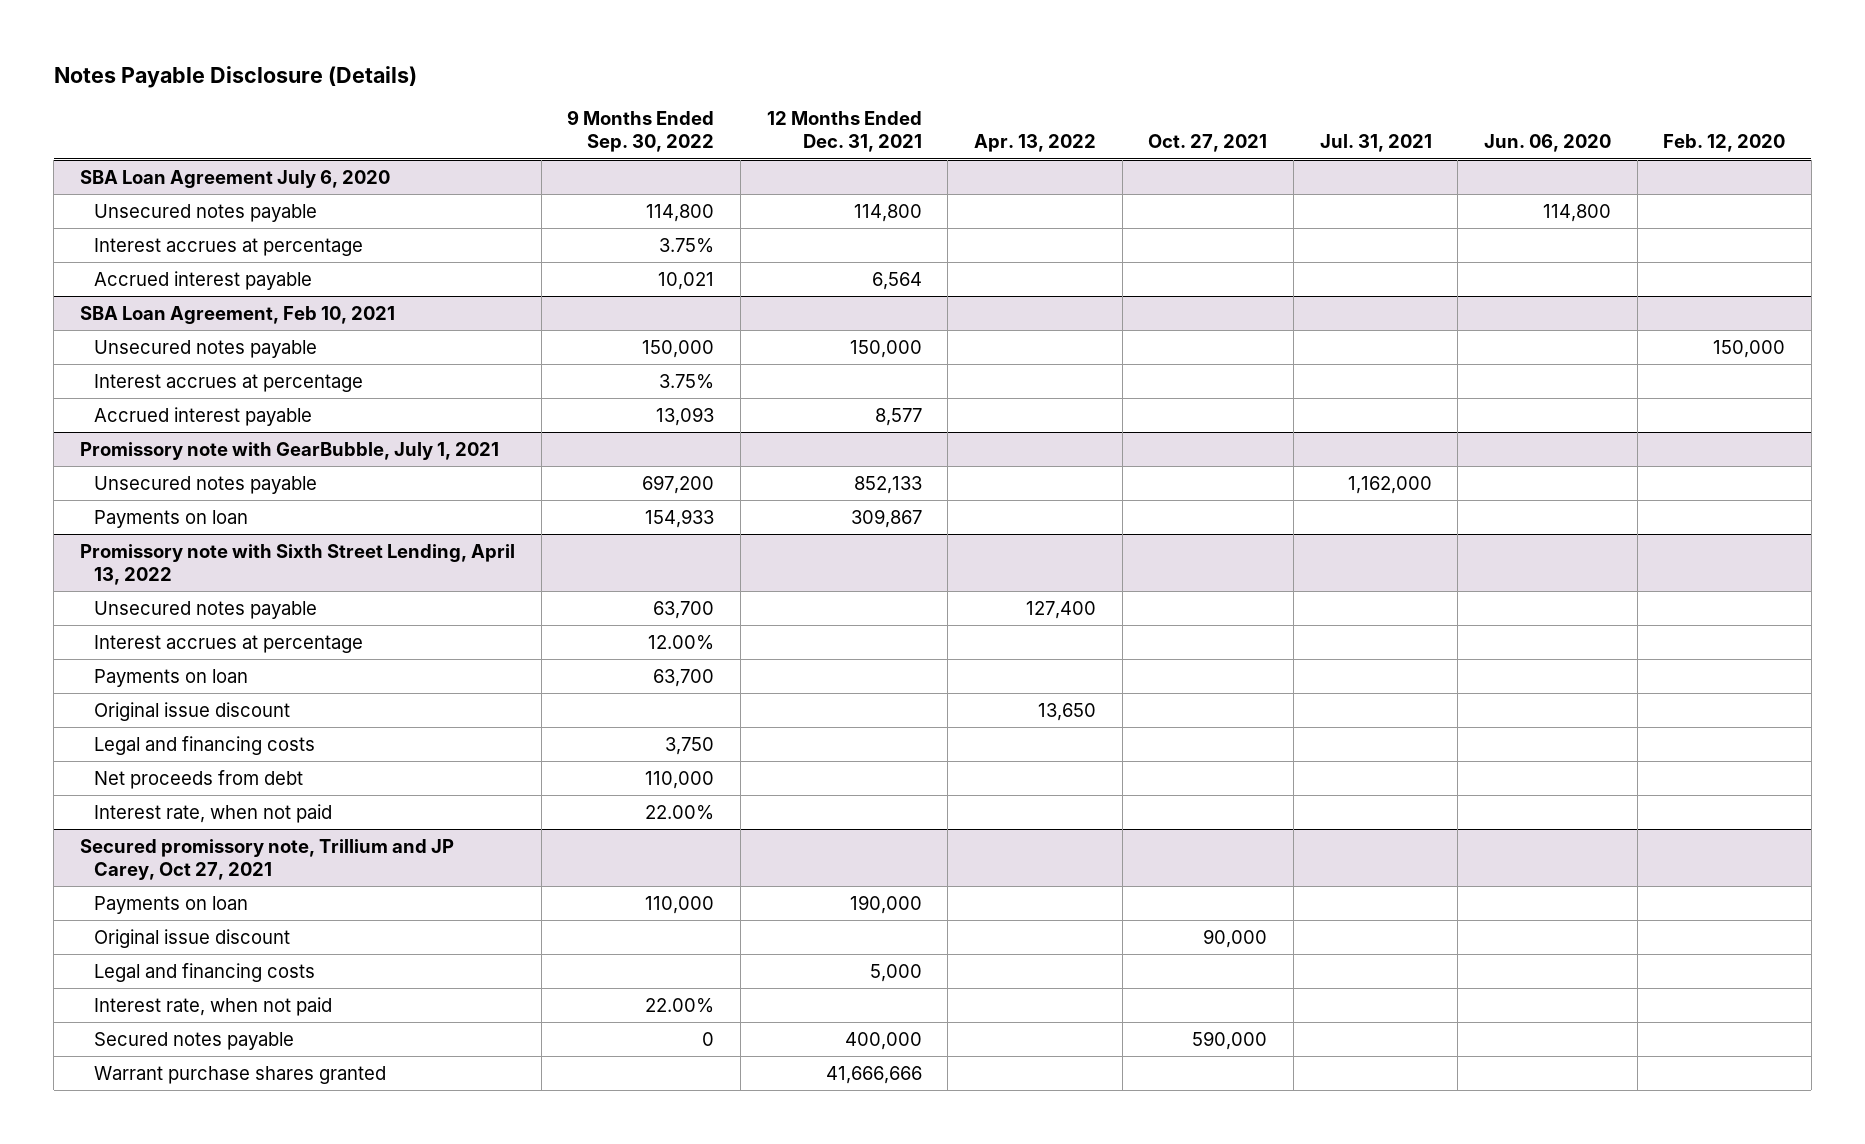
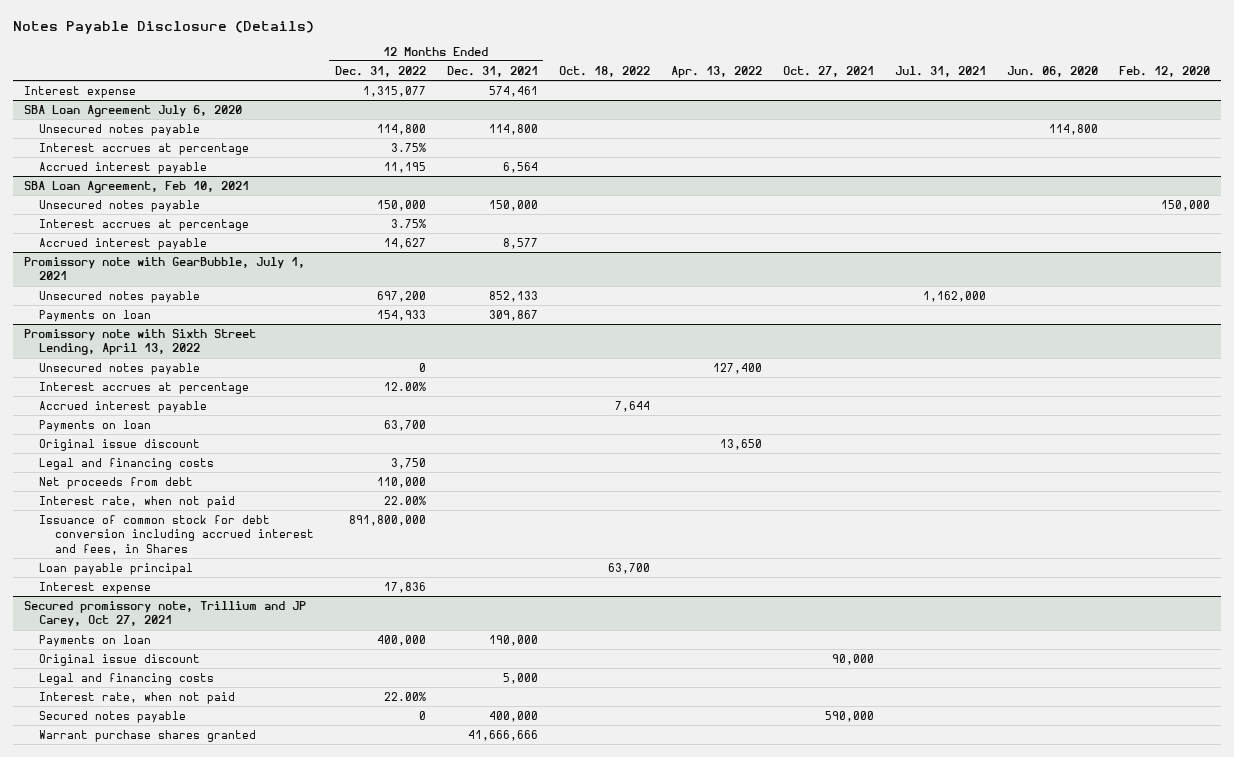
- | 9 Months Ended Sep. 30, 2022 | 12 Months Ended Dec. 31, 2021 | Apr. 13, 2022 | Oct. 27, 2021 | Jul. 31, 2021 | Jun. 06, 2020 | Feb. 12, 2020
+ | 12 Months Ended Dec. 31, 2022 | 12 Months Ended Dec. 31, 2021 | Oct. 18, 2022 | Apr. 13, 2022 | Oct. 27, 2021 | Jul. 31, 2021 | Jun. 06, 2020 | Feb. 12, 2020
+ Interest expense | 1,315,077 | 574,461 | | | | | |
@ Promissory note with Sixth Street Lending, April 13, 2022
+ Accrued interest payable | | | 7,644 | | | | |
+ Issuance of common stock for debt conversion including accrued interest and fees, in Shares | 891,800,000 | | | | | | |
+ Loan payable principal | | | 63,700 | | | | |
+ Interest expense | 17,836 | | | | | | |

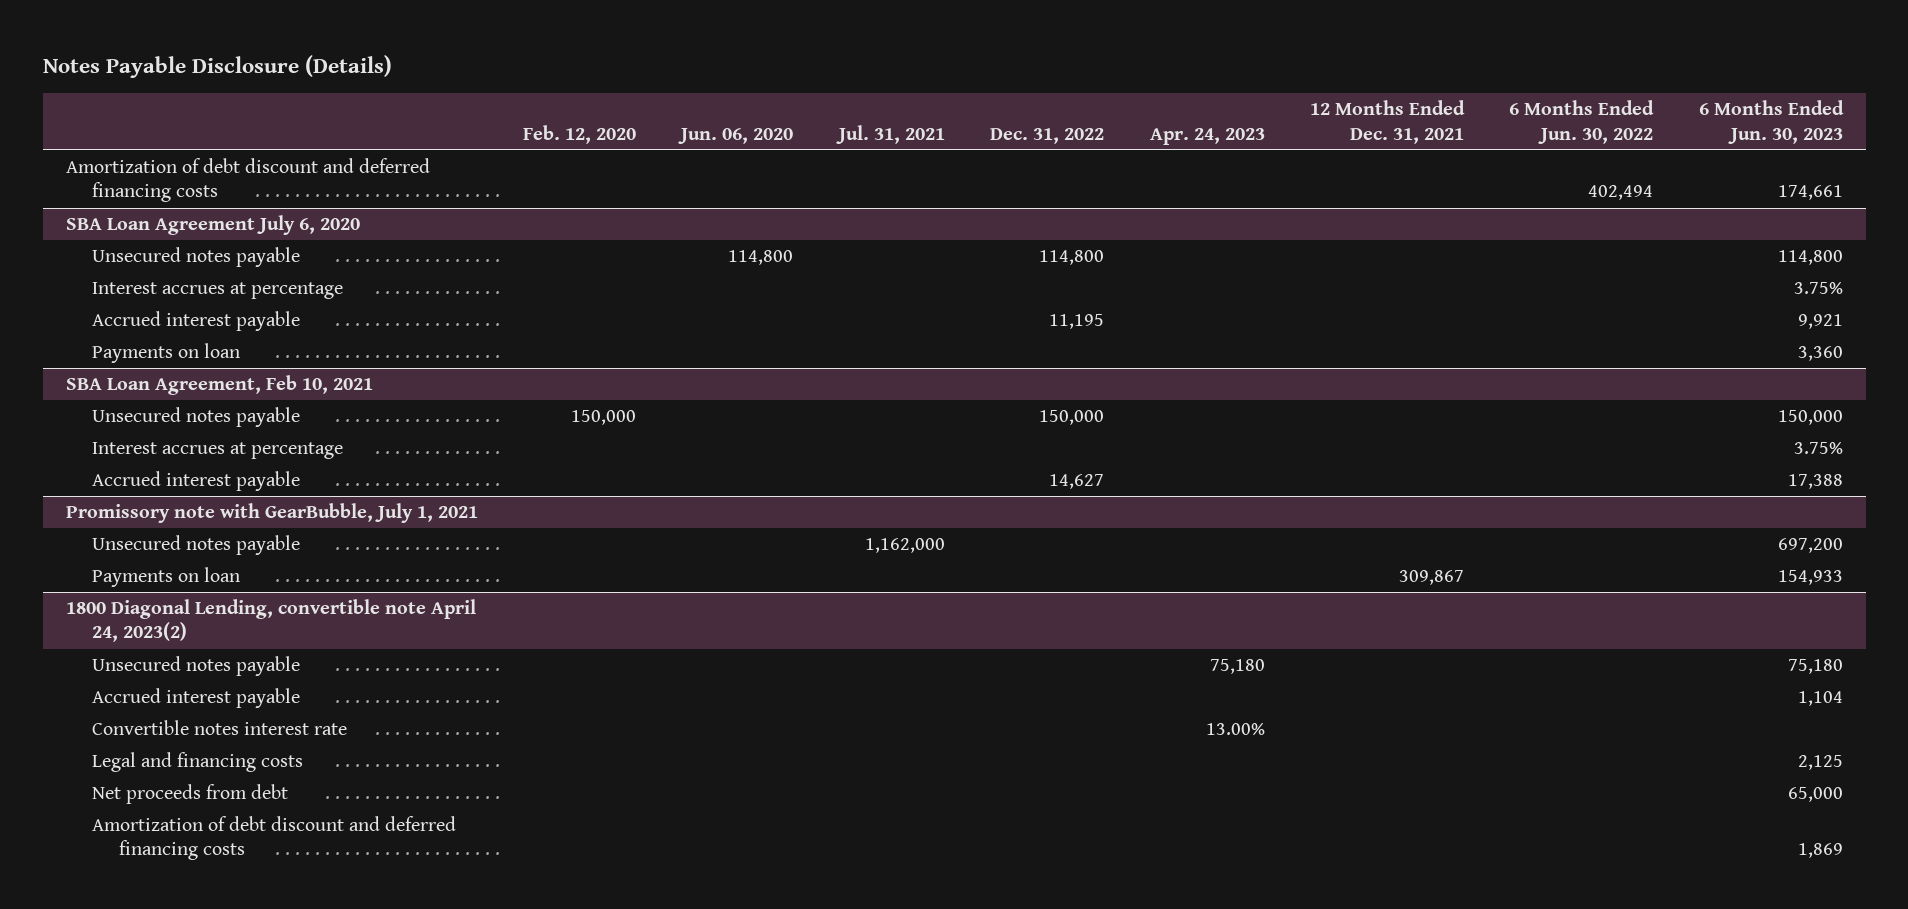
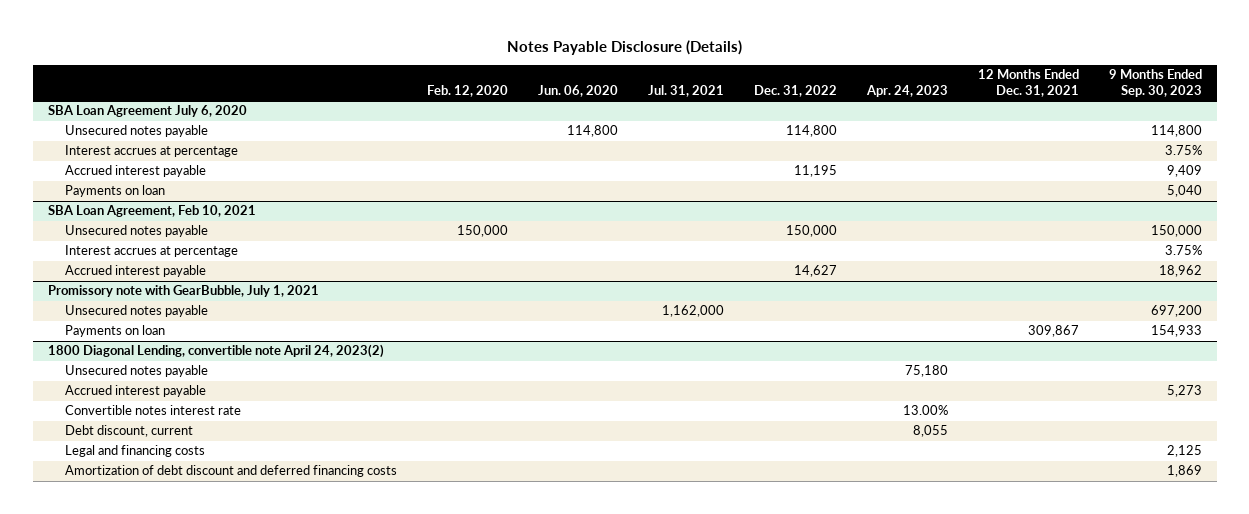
- | Feb. 12, 2020 | Jun. 06, 2020 | Jul. 31, 2021 | Dec. 31, 2022 | Apr. 24, 2023 | 12 Months Ended Dec. 31, 2021 | 6 Months Ended Jun. 30, 2022 | 6 Months Ended Jun. 30, 2023
+ | Feb. 12, 2020 | Jun. 06, 2020 | Jul. 31, 2021 | Dec. 31, 2022 | Apr. 24, 2023 | 12 Months Ended Dec. 31, 2021 | 9 Months Ended Sep. 30, 2023
- Amortization of debt discount and deferred financing costs | | | | | | | 402,494 | 174,661
@ 1800 Diagonal Lending, convertible note April 24, 2023(2)
+ Debt discount, current | | | | | 8,055 | |
- Net proceeds from debt | | | | | | | | 65,000

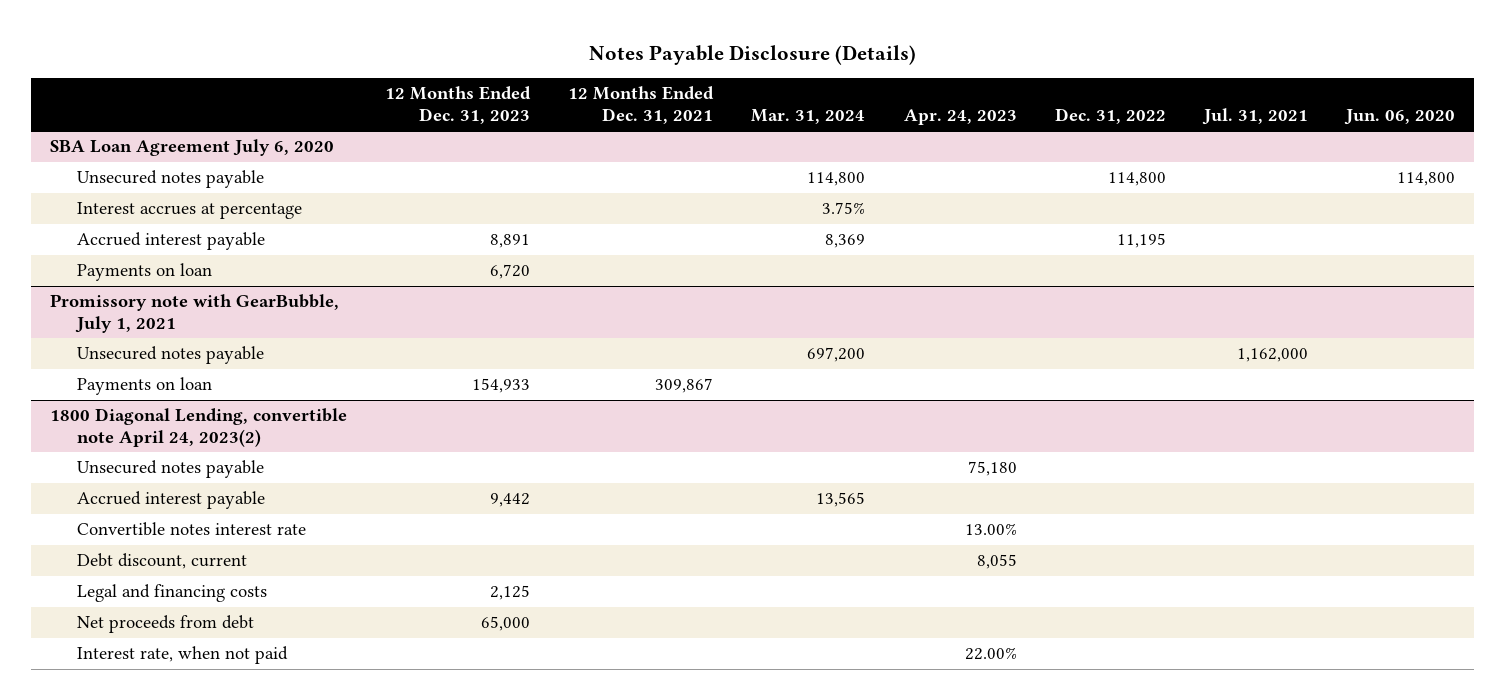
- | Feb. 12, 2020 | Jun. 06, 2020 | Jul. 31, 2021 | Dec. 31, 2022 | Apr. 24, 2023 | 12 Months Ended Dec. 31, 2021 | 9 Months Ended Sep. 30, 2023
+ | 12 Months Ended Dec. 31, 2023 | 12 Months Ended Dec. 31, 2021 | Mar. 31, 2024 | Apr. 24, 2023 | Dec. 31, 2022 | Jul. 31, 2021 | Jun. 06, 2020
- SBA Loan Agreement, Feb 10, 2021
- Unsecured notes payable | 150,000 | | | 150,000 | | | 150,000
- Interest accrues at percentage | | | | | | | 3.75%
- Accrued interest payable | | | | 14,627 | | | 18,962
@ 1800 Diagonal Lending, convertible note April 24, 2023(2)
- Amortization of debt discount and deferred financing costs | | | | | | | 1,869
+ Net proceeds from debt | 65,000 | | | | | |
+ Interest rate, when not paid | | | | 22.00% | | |

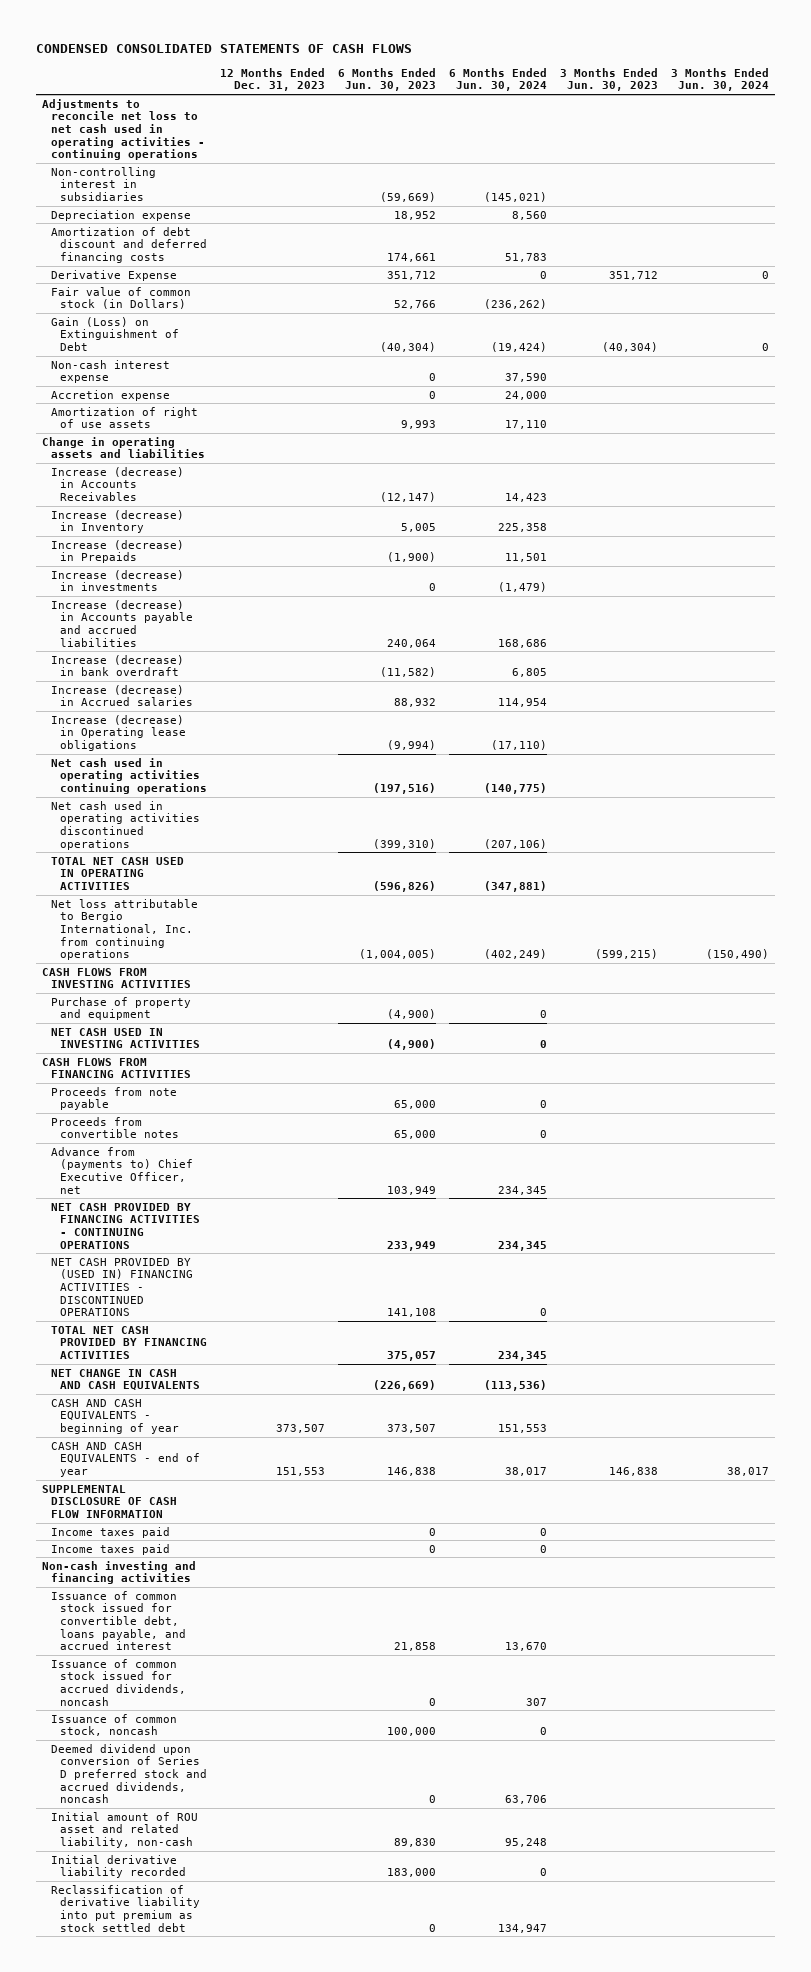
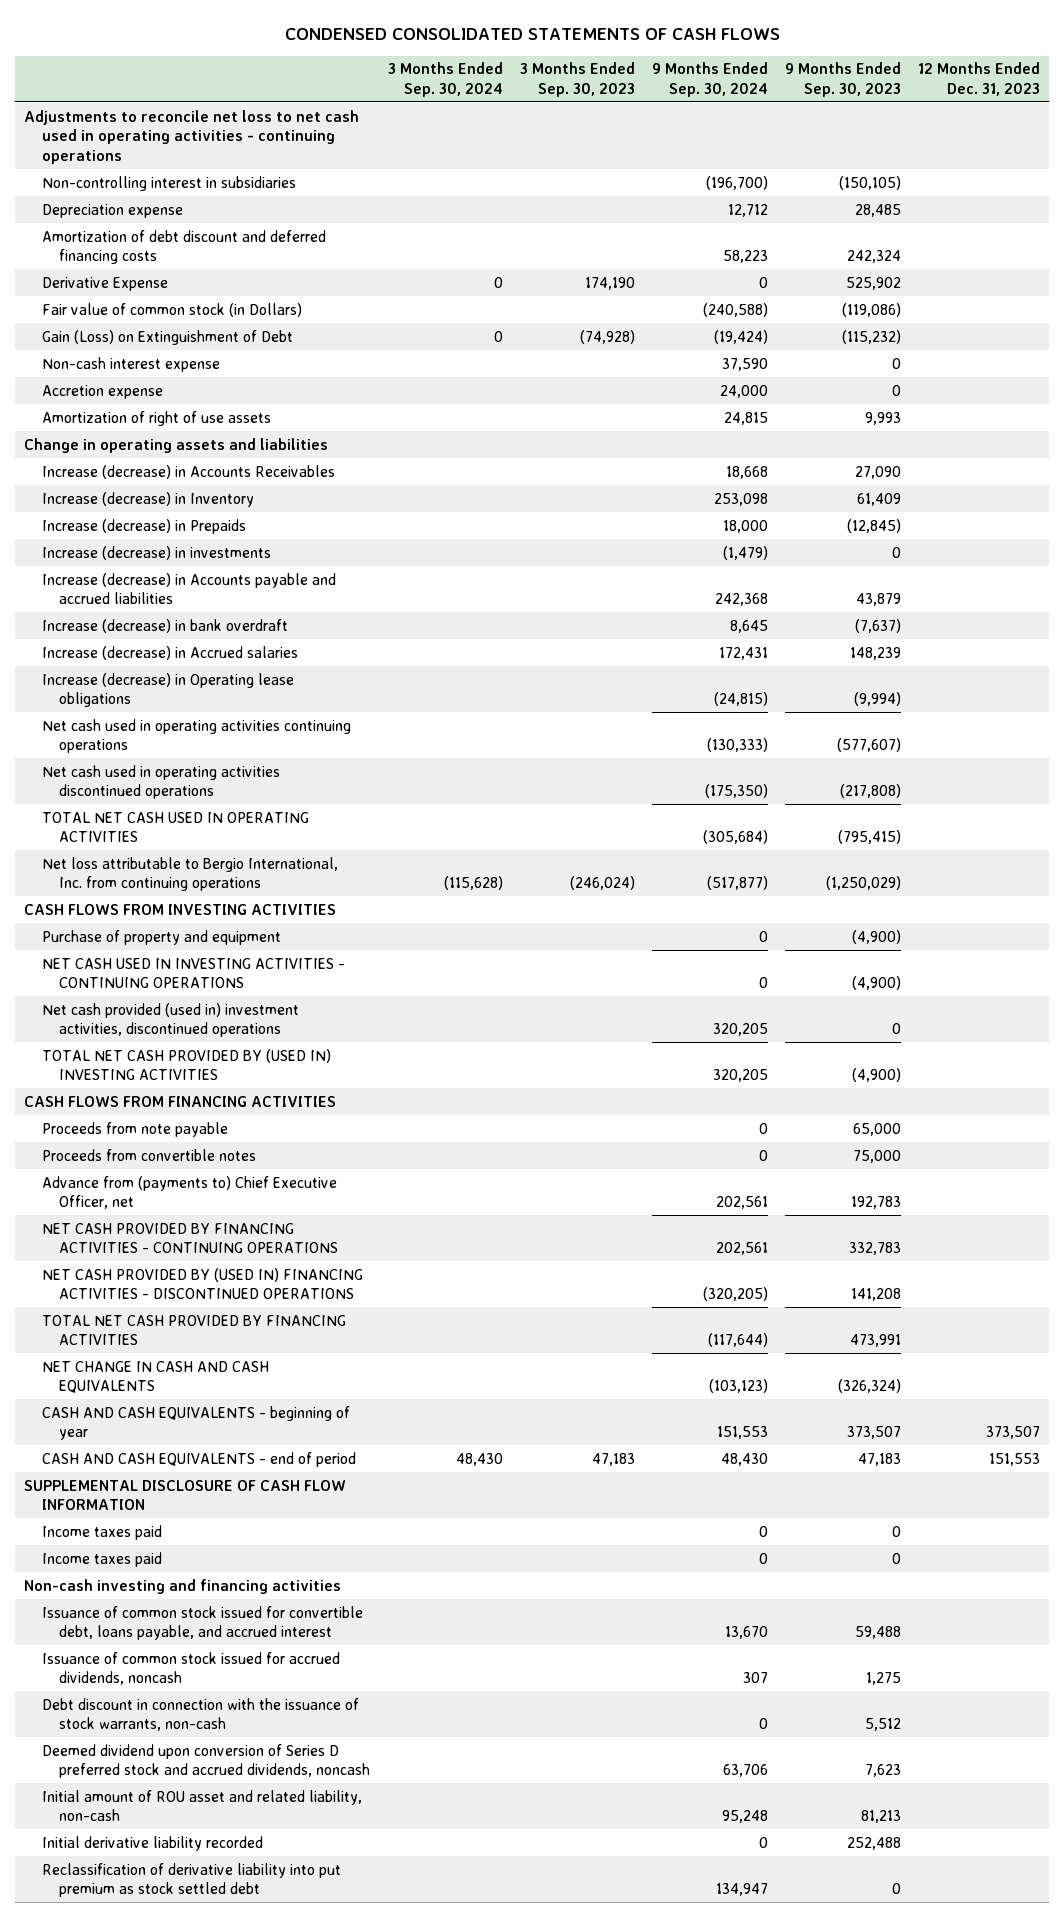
- | 12 Months Ended Dec. 31, 2023 | 6 Months Ended Jun. 30, 2023 | 6 Months Ended Jun. 30, 2024 | 3 Months Ended Jun. 30, 2023 | 3 Months Ended Jun. 30, 2024
+ | 3 Months Ended Sep. 30, 2024 | 3 Months Ended Sep. 30, 2023 | 9 Months Ended Sep. 30, 2024 | 9 Months Ended Sep. 30, 2023 | 12 Months Ended Dec. 31, 2023
- NET CASH USED IN INVESTING ACTIVITIES | | (4,900) | 0 | |
+ NET CASH USED IN INVESTING ACTIVITIES - CONTINUING OPERATIONS | | | 0 | (4,900) |
+ Net cash provided (used in) investment activities, discontinued operations | | | 320,205 | 0 |
+ TOTAL NET CASH PROVIDED BY (USED IN) INVESTING ACTIVITIES | | | 320,205 | (4,900) |
- CASH AND CASH EQUIVALENTS - end of year | 151,553 | 146,838 | 38,017 | 146,838 | 38,017
+ CASH AND CASH EQUIVALENTS - end of period | 48,430 | 47,183 | 48,430 | 47,183 | 151,553
- Issuance of common stock, noncash | | 100,000 | 0 | |
+ Debt discount in connection with the issuance of stock warrants, non-cash | | | 0 | 5,512 |

